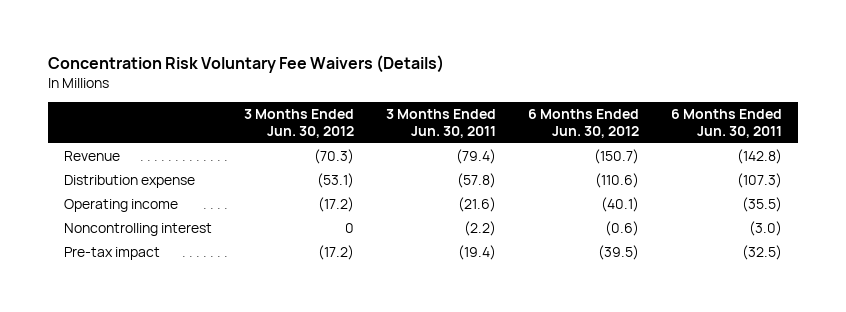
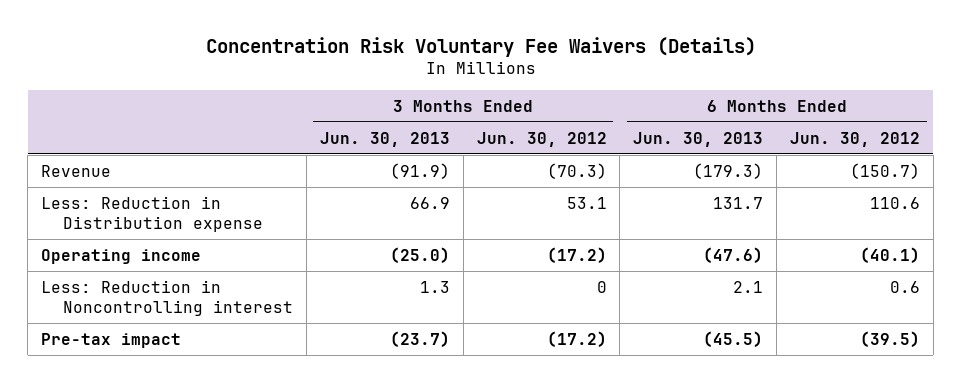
- | 3 Months Ended Jun. 30, 2012 | 3 Months Ended Jun. 30, 2011 | 6 Months Ended Jun. 30, 2012 | 6 Months Ended Jun. 30, 2011
+ | 3 Months Ended Jun. 30, 2013 | 3 Months Ended Jun. 30, 2012 | 6 Months Ended Jun. 30, 2013 | 6 Months Ended Jun. 30, 2012
- Distribution expense | (53.1) | (57.8) | (110.6) | (107.3)
+ Less: Reduction in Distribution expense | 66.9 | 53.1 | 131.7 | 110.6
- Noncontrolling interest | 0 | (2.2) | (0.6) | (3.0)
+ Less: Reduction in Noncontrolling interest | 1.3 | 0 | 2.1 | 0.6

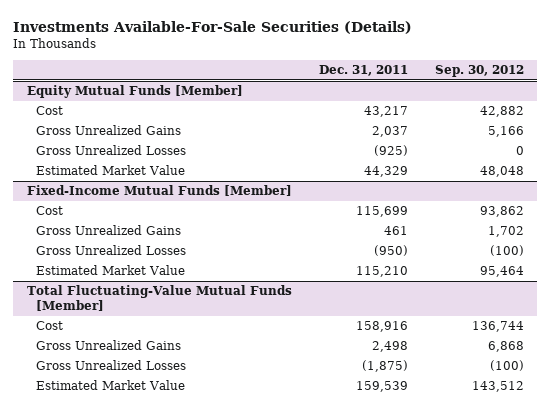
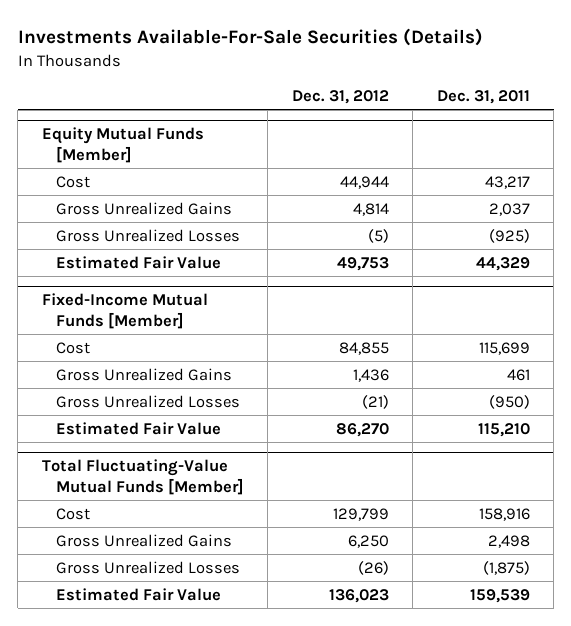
- | Dec. 31, 2011 | Sep. 30, 2012
+ | Dec. 31, 2012 | Dec. 31, 2011
@ Equity Mutual Funds [Member]
- Estimated Market Value | 44,329 | 48,048
+ Estimated Fair Value | 49,753 | 44,329
@ Fixed-Income Mutual Funds [Member]
- Estimated Market Value | 115,210 | 95,464
+ Estimated Fair Value | 86,270 | 115,210
@ Total Fluctuating-Value Mutual Funds [Member]
- Estimated Market Value | 159,539 | 143,512
+ Estimated Fair Value | 136,023 | 159,539

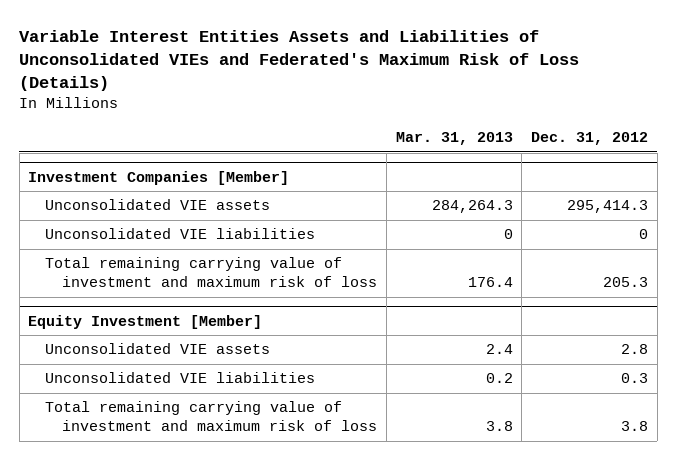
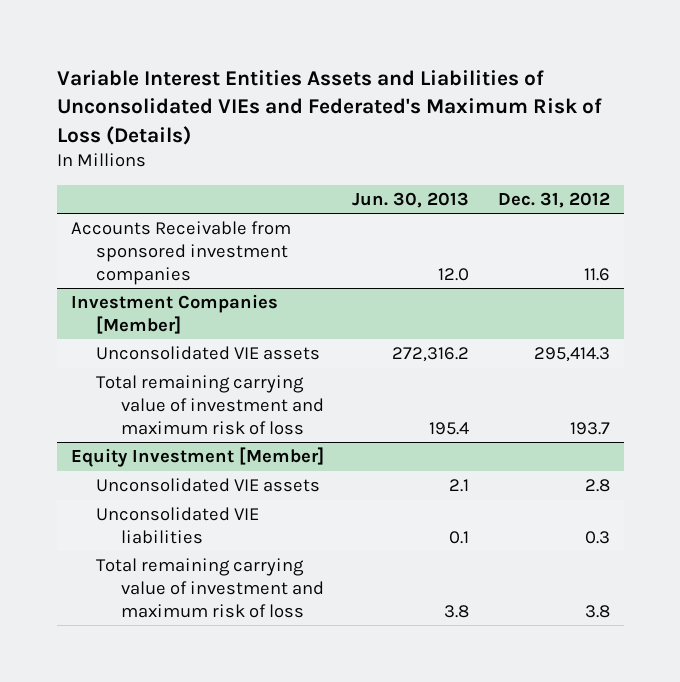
- | Mar. 31, 2013 | Dec. 31, 2012
+ | Jun. 30, 2013 | Dec. 31, 2012
+ Accounts Receivable from sponsored investment companies | 12.0 | 11.6
@ Investment Companies [Member]
- Unconsolidated VIE liabilities | 0 | 0
- Total remaining carrying value of investment and maximum risk of loss | 176.4 | 205.3
+ Total remaining carrying value of investment and maximum risk of loss | 195.4 | 193.7

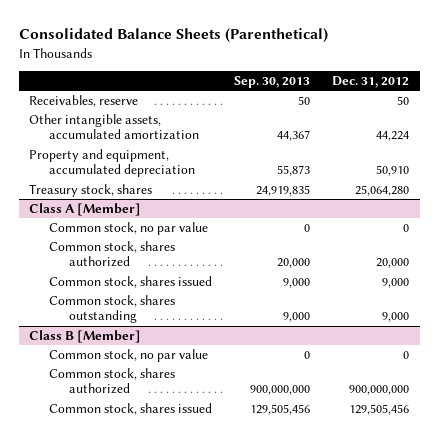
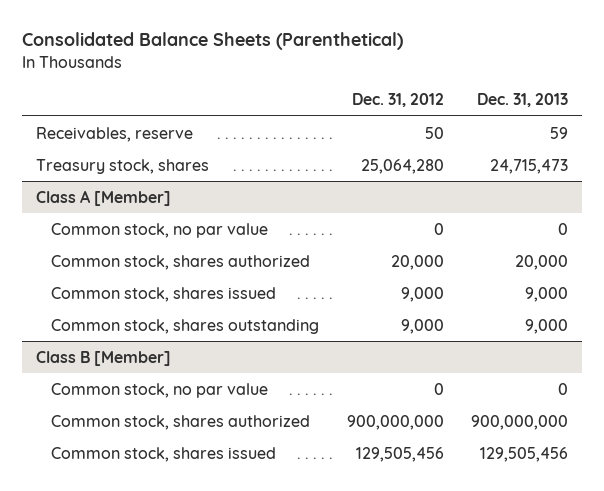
- | Sep. 30, 2013 | Dec. 31, 2012
+ | Dec. 31, 2012 | Dec. 31, 2013
- Other intangible assets, accumulated amortization | 44,367 | 44,224
- Property and equipment, accumulated depreciation | 55,873 | 50,910

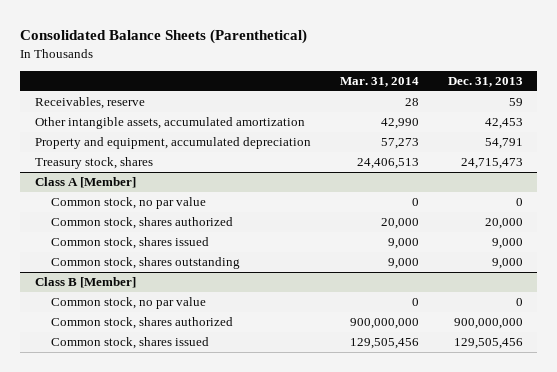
- | Dec. 31, 2012 | Dec. 31, 2013
+ | Mar. 31, 2014 | Dec. 31, 2013
+ Other intangible assets, accumulated amortization | 42,990 | 42,453
+ Property and equipment, accumulated depreciation | 57,273 | 54,791

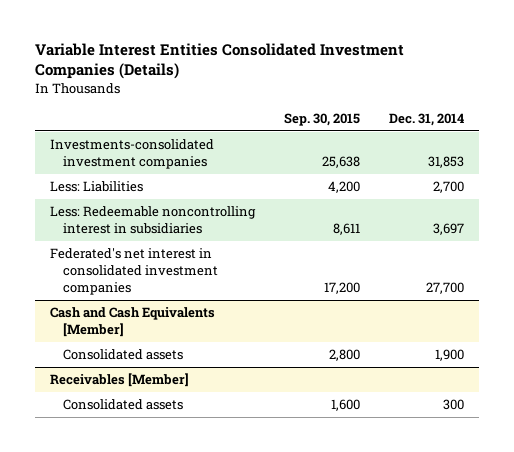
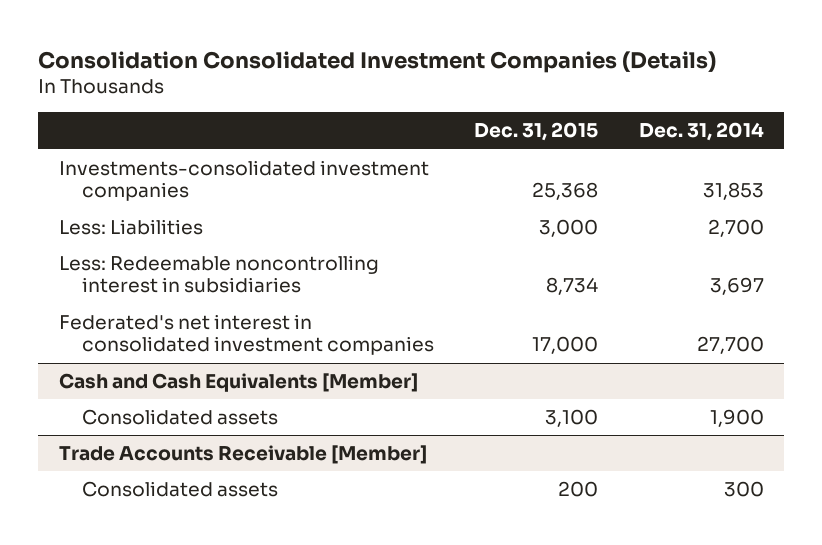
- Variable Interest Entities Consolidated Investment Companies (Details)
+ Consolidation Consolidated Investment Companies (Details)
- | Sep. 30, 2015 | Dec. 31, 2014
+ | Dec. 31, 2015 | Dec. 31, 2014
- Receivables [Member]
+ Trade Accounts Receivable [Member]

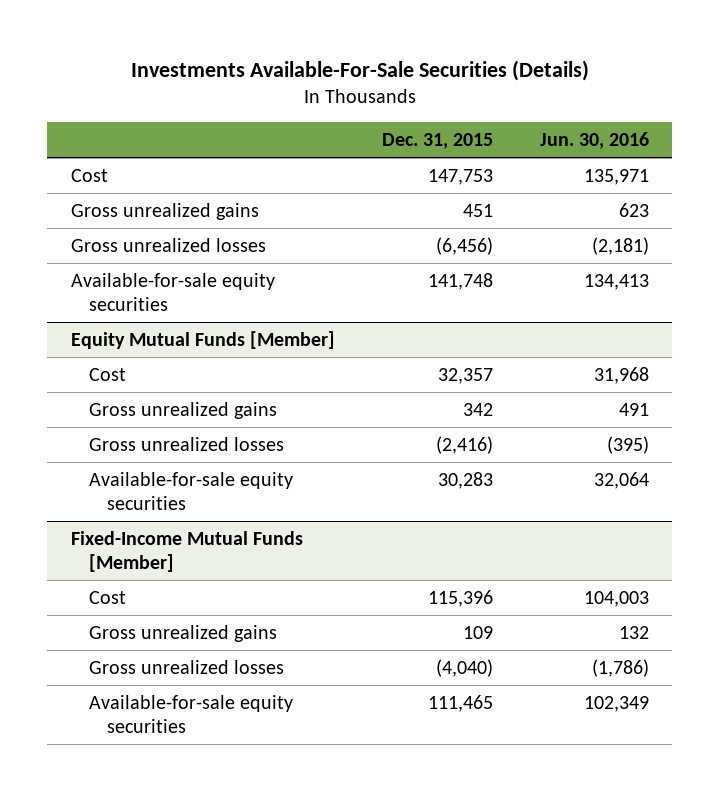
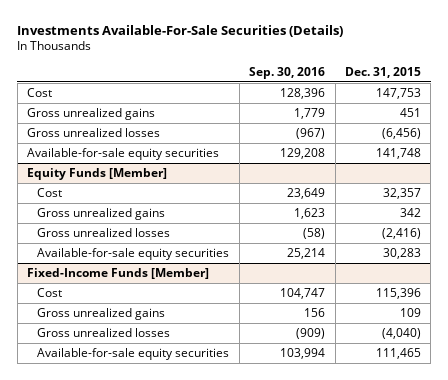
- | Dec. 31, 2015 | Jun. 30, 2016
+ | Sep. 30, 2016 | Dec. 31, 2015
- Equity Mutual Funds [Member]
+ Equity Funds [Member]
- Fixed-Income Mutual Funds [Member]
+ Fixed-Income Funds [Member]

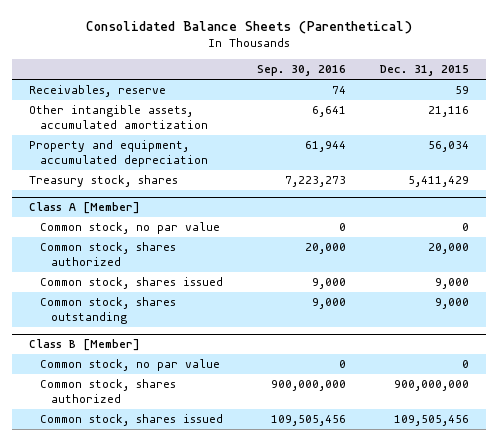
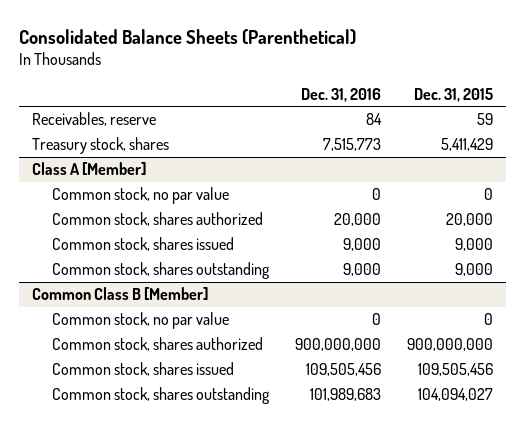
- | Sep. 30, 2016 | Dec. 31, 2015
+ | Dec. 31, 2016 | Dec. 31, 2015
- Other intangible assets, accumulated amortization | 6,641 | 21,116
- Property and equipment, accumulated depreciation | 61,944 | 56,034
- Class B [Member]
+ Common Class B [Member]
+ Common stock, shares outstanding | 101,989,683 | 104,094,027

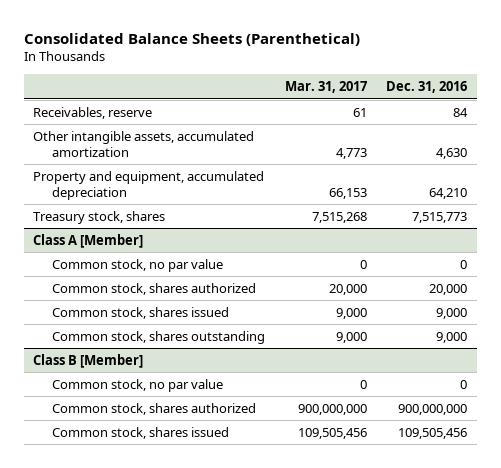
- | Dec. 31, 2016 | Dec. 31, 2015
+ | Mar. 31, 2017 | Dec. 31, 2016
+ Other intangible assets, accumulated amortization | 4,773 | 4,630
+ Property and equipment, accumulated depreciation | 66,153 | 64,210
- Common Class B [Member]
+ Class B [Member]
- Common stock, shares outstanding | 101,989,683 | 104,094,027

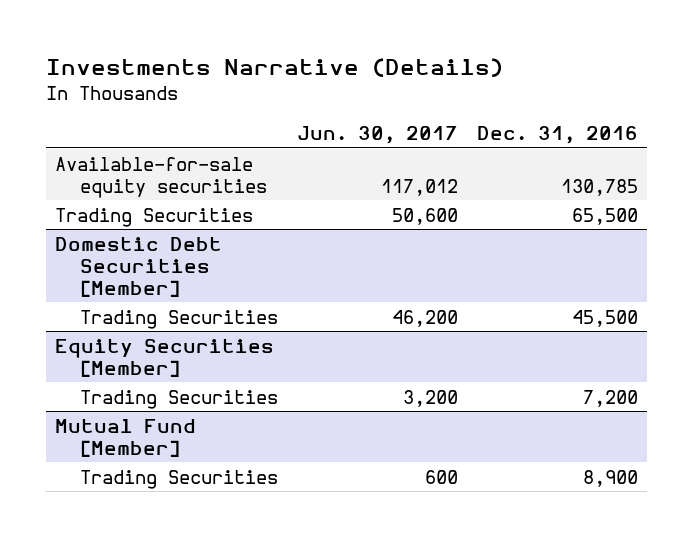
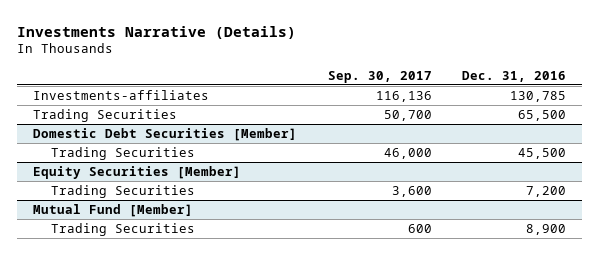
- | Jun. 30, 2017 | Dec. 31, 2016
+ | Sep. 30, 2017 | Dec. 31, 2016
- Available-for-sale equity securities | 117,012 | 130,785
+ Investments-affiliates | 116,136 | 130,785

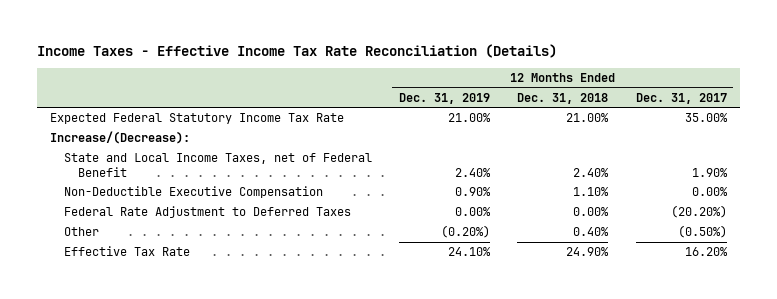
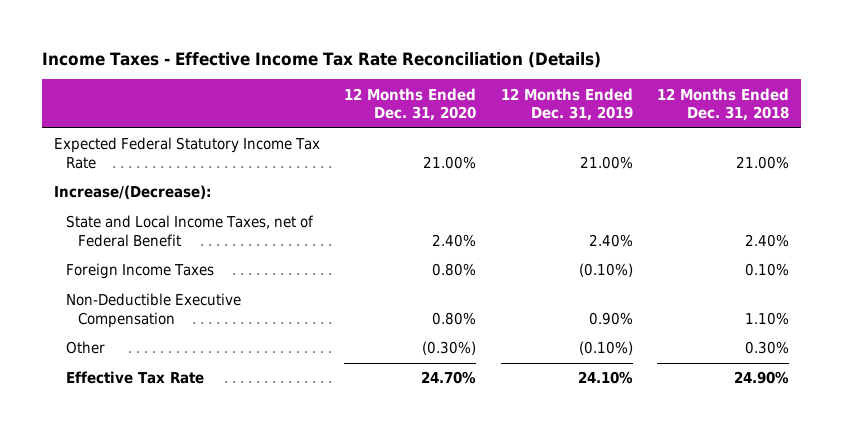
- | 12 Months Ended Dec. 31, 2019 | 12 Months Ended Dec. 31, 2018 | 12 Months Ended Dec. 31, 2017
+ | 12 Months Ended Dec. 31, 2020 | 12 Months Ended Dec. 31, 2019 | 12 Months Ended Dec. 31, 2018
+ Foreign Income Taxes | 0.80% | (0.10%) | 0.10%
- Federal Rate Adjustment to Deferred Taxes | 0.00% | 0.00% | (20.20%)
- Other | (0.20%) | 0.40% | (0.50%)
+ Other | (0.30%) | (0.10%) | 0.30%

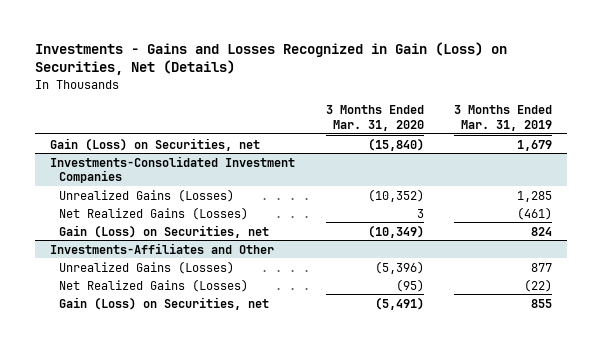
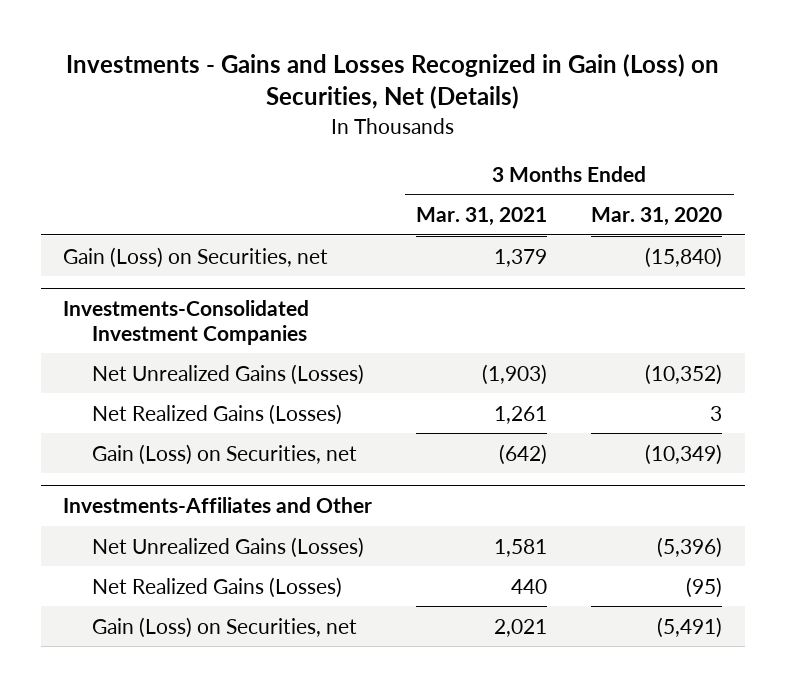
- | 3 Months Ended Mar. 31, 2020 | 3 Months Ended Mar. 31, 2019
+ | 3 Months Ended Mar. 31, 2021 | 3 Months Ended Mar. 31, 2020
@ Investments-Consolidated Investment Companies
- Unrealized Gains (Losses) | (10,352) | 1,285
+ Net Unrealized Gains (Losses) | (1,903) | (10,352)
@ Investments-Affiliates and Other
- Unrealized Gains (Losses) | (5,396) | 877
+ Net Unrealized Gains (Losses) | 1,581 | (5,396)

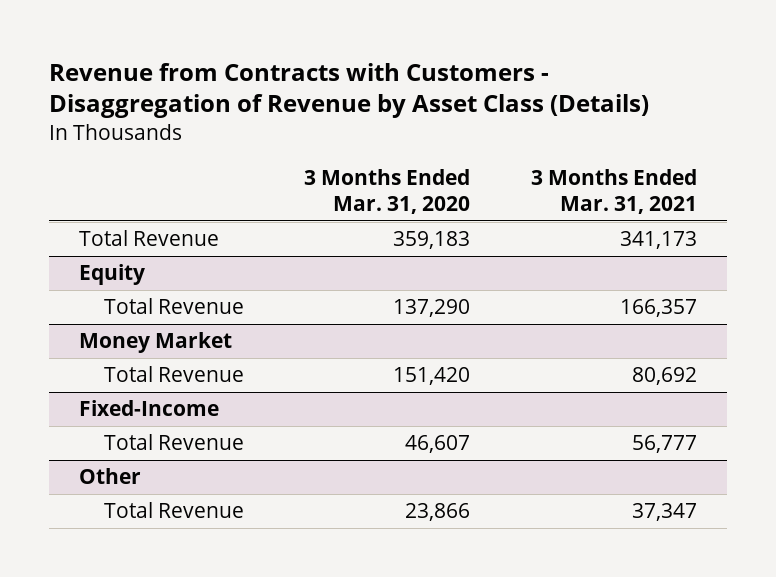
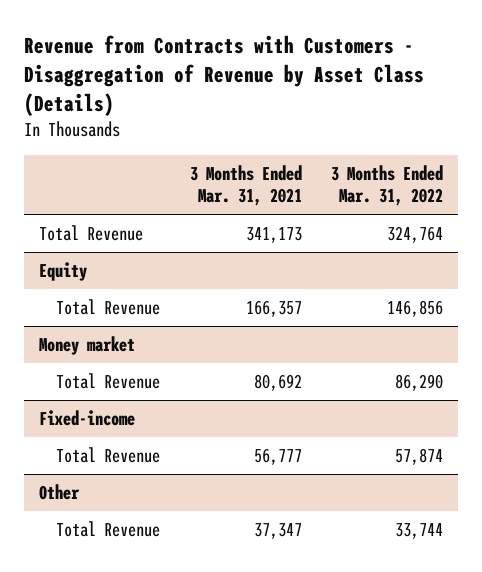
- | 3 Months Ended Mar. 31, 2020 | 3 Months Ended Mar. 31, 2021
+ | 3 Months Ended Mar. 31, 2021 | 3 Months Ended Mar. 31, 2022
- Money Market
+ Money market
- Fixed-Income
+ Fixed-income

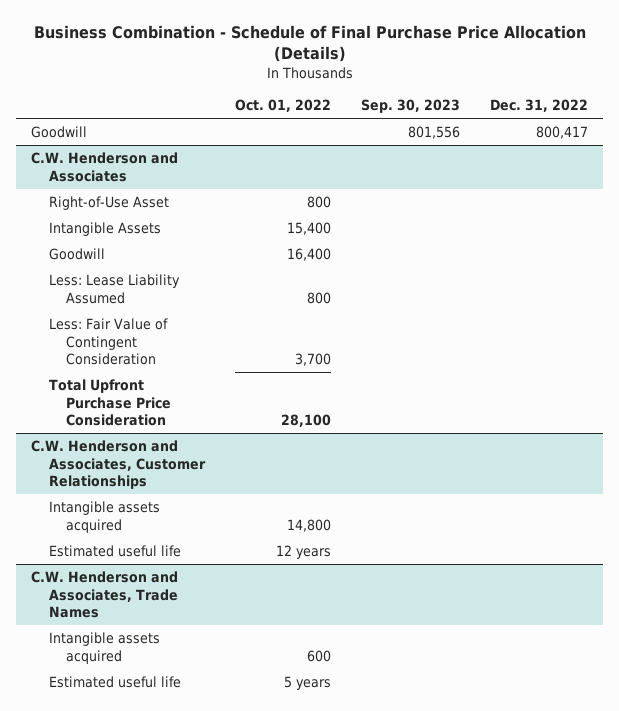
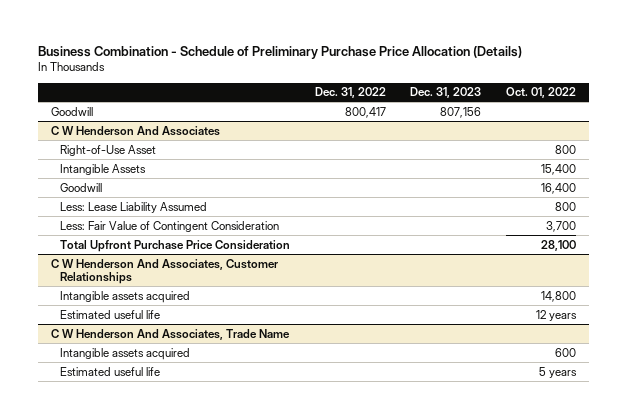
- Business Combination - Schedule of Final Purchase Price Allocation (Details)
+ Business Combination - Schedule of Preliminary Purchase Price Allocation (Details)
- | Oct. 01, 2022 | Sep. 30, 2023 | Dec. 31, 2022
+ | Dec. 31, 2022 | Dec. 31, 2023 | Oct. 01, 2022
- C.W. Henderson and Associates
+ C W Henderson And Associates
- C.W. Henderson and Associates, Customer Relationships
+ C W Henderson And Associates, Customer Relationships
- C.W. Henderson and Associates, Trade Names
+ C W Henderson And Associates, Trade Name

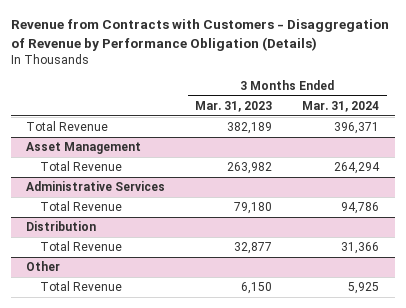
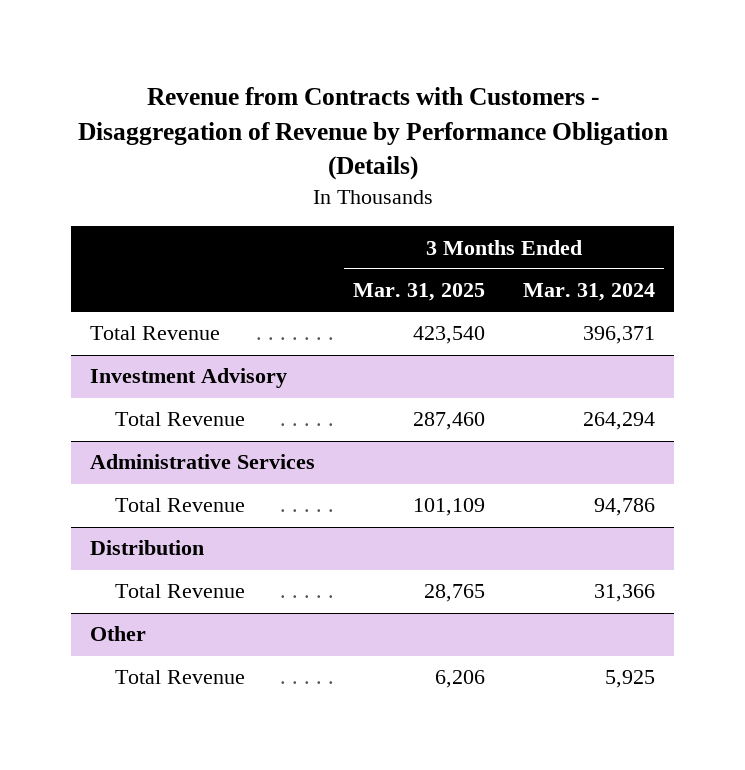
- | 3 Months Ended Mar. 31, 2023 | 3 Months Ended Mar. 31, 2024
+ | 3 Months Ended Mar. 31, 2025 | 3 Months Ended Mar. 31, 2024
- Asset Management
+ Investment Advisory

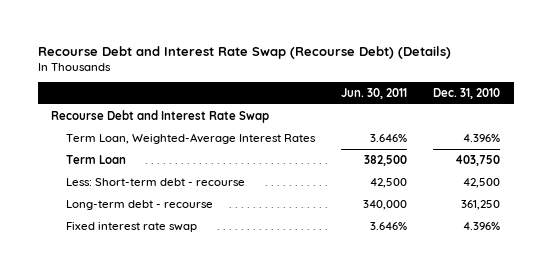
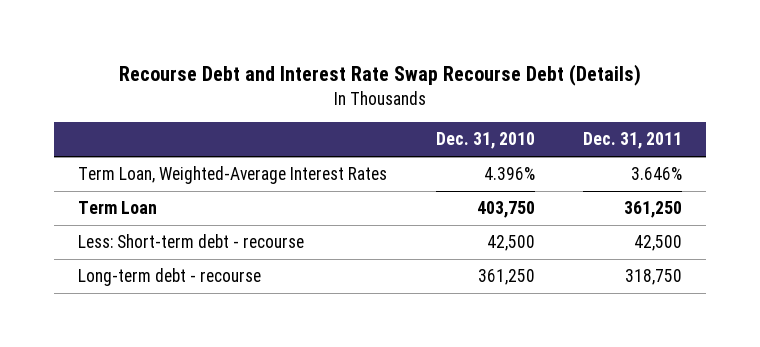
- Recourse Debt and Interest Rate Swap (Recourse Debt) (Details)
+ Recourse Debt and Interest Rate Swap Recourse Debt (Details)
- | Jun. 30, 2011 | Dec. 31, 2010
+ | Dec. 31, 2010 | Dec. 31, 2011
- Recourse Debt and Interest Rate Swap
- Fixed interest rate swap | 3.646% | 4.396%

